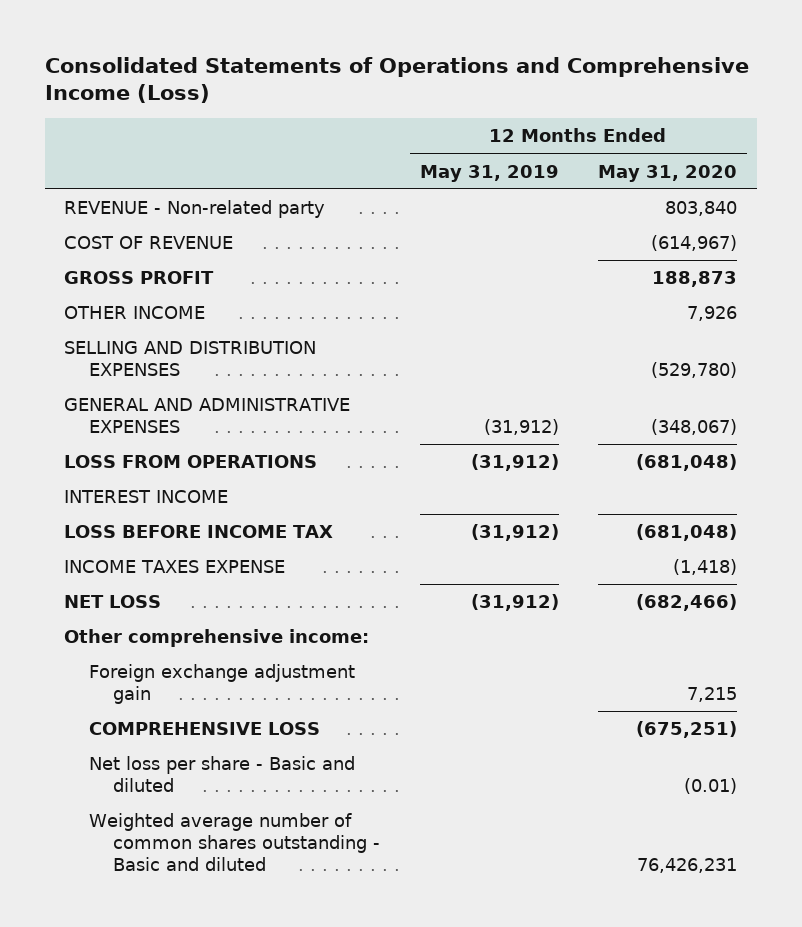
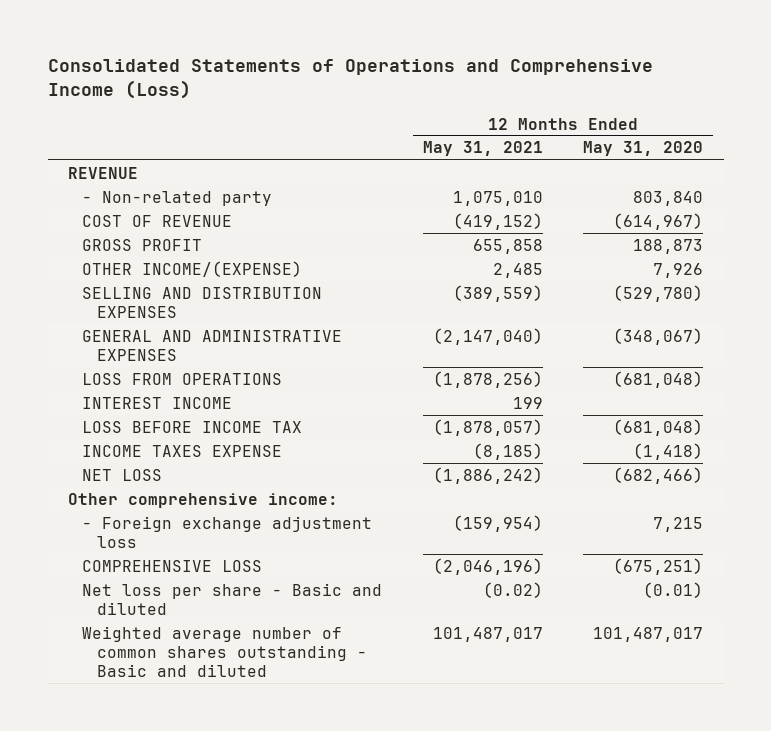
- | 12 Months Ended May 31, 2019 | 12 Months Ended May 31, 2020
+ | 12 Months Ended May 31, 2021 | 12 Months Ended May 31, 2020
- REVENUE - Non-related party | | 803,840
+ REVENUE
+ - Non-related party | 1,075,010 | 803,840
- OTHER INCOME | | 7,926
+ OTHER INCOME/(EXPENSE) | 2,485 | 7,926
- Foreign exchange adjustment gain | | 7,215
+ - Foreign exchange adjustment loss | (159,954) | 7,215
- Weighted average number of common shares outstanding - Basic and diluted | | 76,426,231
+ Weighted average number of common shares outstanding - Basic and diluted | 101,487,017 | 101,487,017

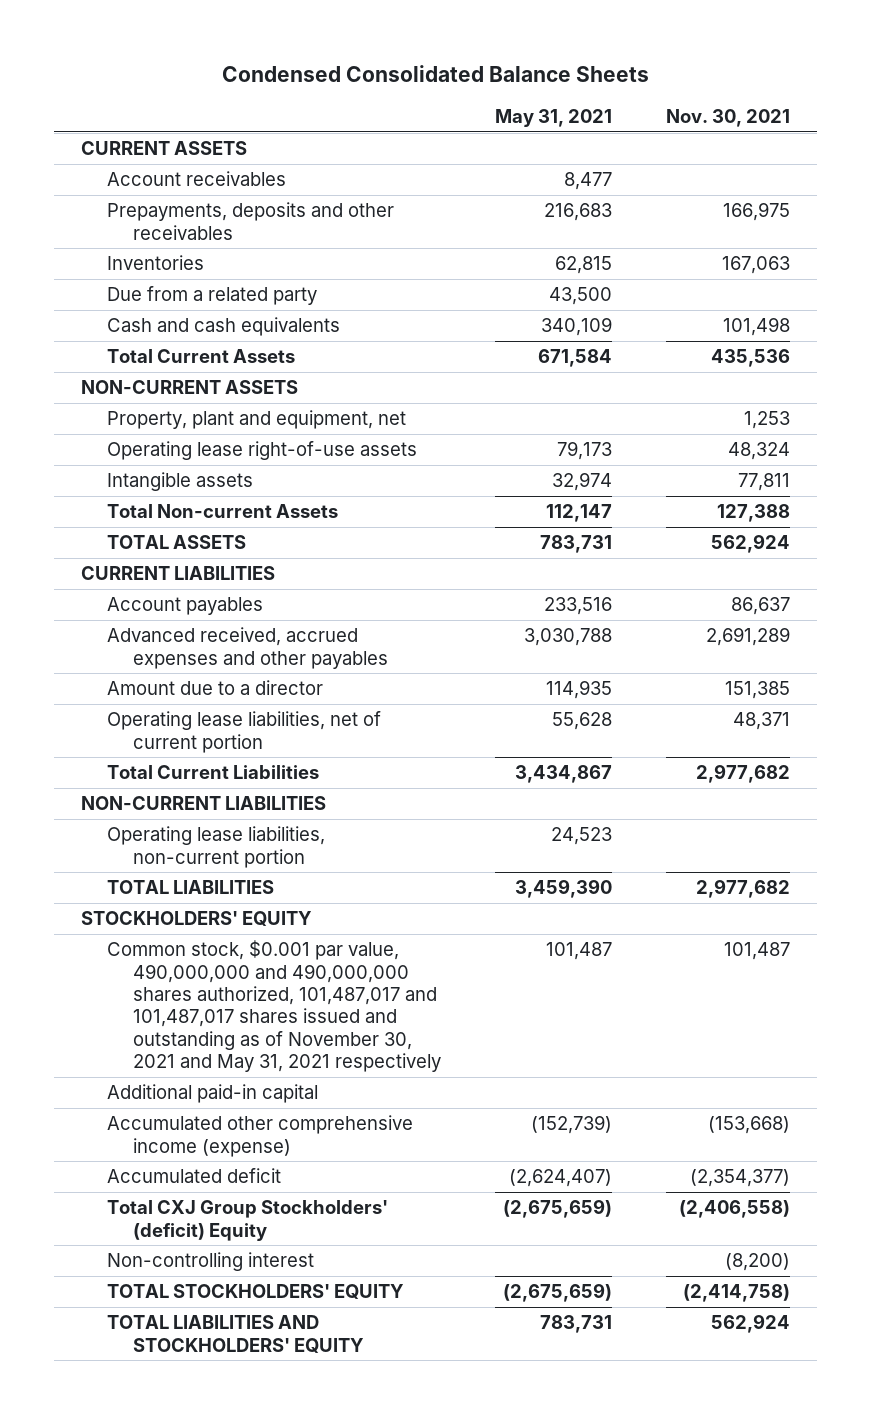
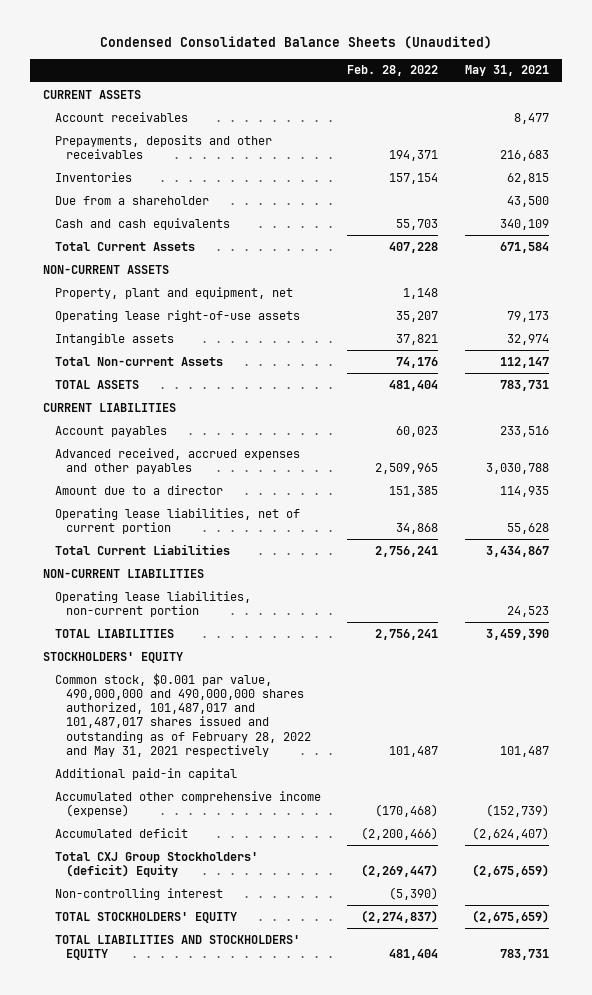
- Condensed Consolidated Balance Sheets
+ Condensed Consolidated Balance Sheets (Unaudited)
- | May 31, 2021 | Nov. 30, 2021
+ | Feb. 28, 2022 | May 31, 2021
- Due from a related party | 43,500 |
+ Due from a shareholder | | 43,500
- Common stock, $0.001 par value, 490,000,000 and 490,000,000 shares authorized, 101,487,017 and 101,487,017 shares issued and outstanding as of November 30, 2021 and May 31, 2021 respectively | 101,487 | 101,487
+ Common stock, $0.001 par value, 490,000,000 and 490,000,000 shares authorized, 101,487,017 and 101,487,017 shares issued and outstanding as of February 28, 2022 and May 31, 2021 respectively | 101,487 | 101,487

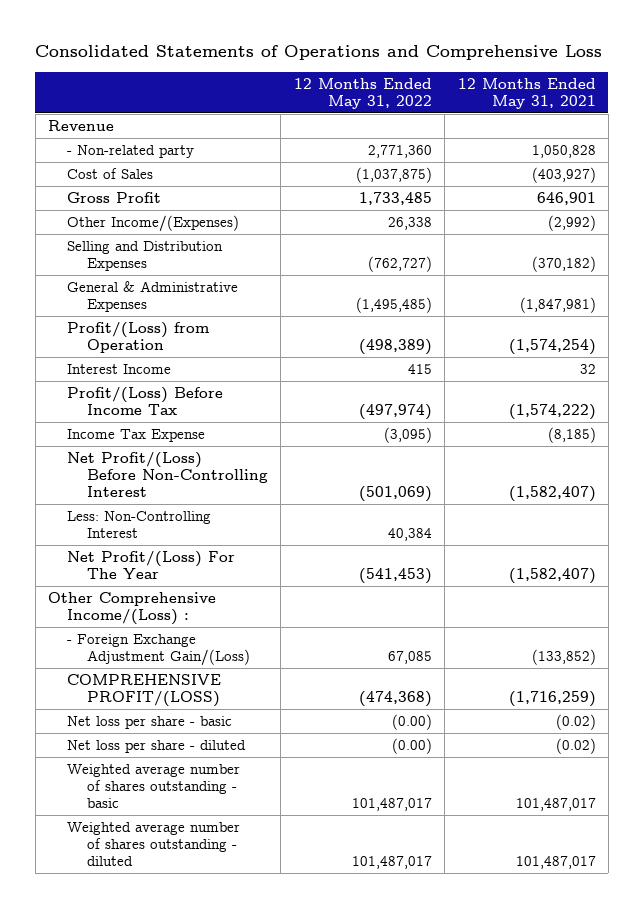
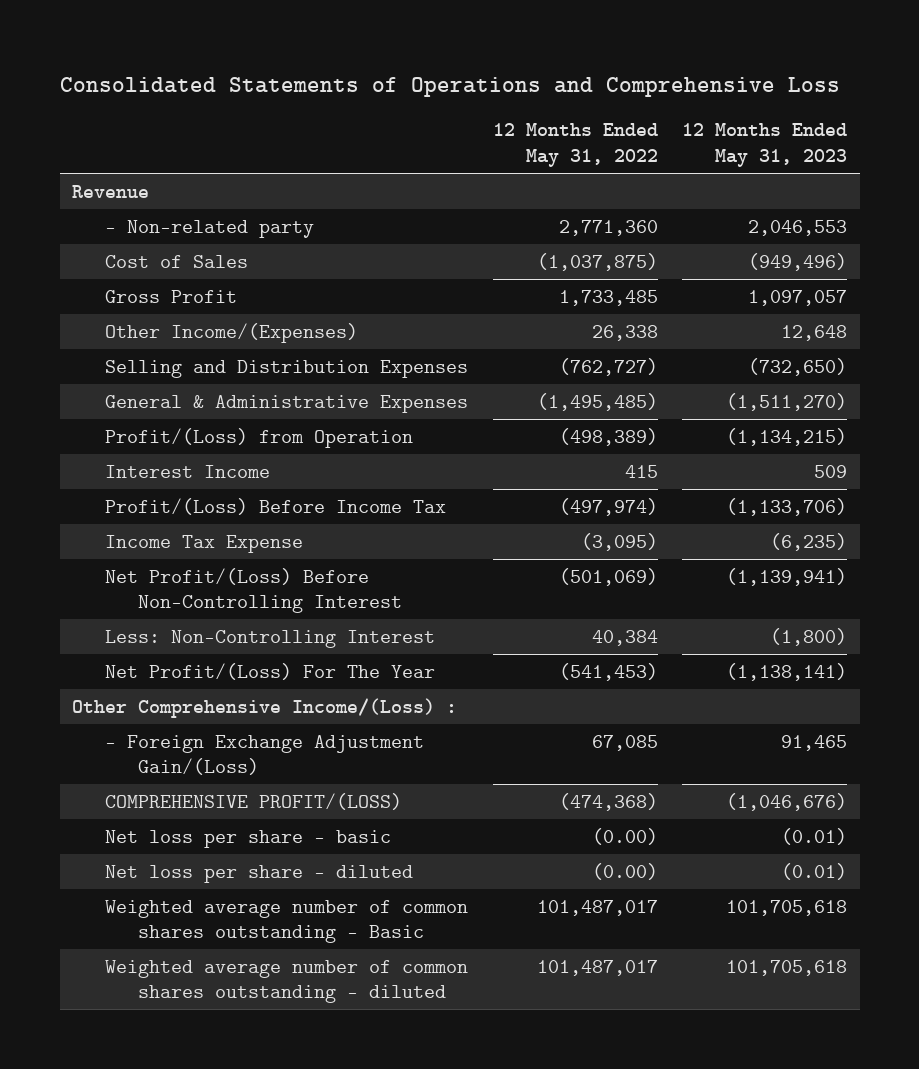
- | 12 Months Ended May 31, 2022 | 12 Months Ended May 31, 2021
+ | 12 Months Ended May 31, 2022 | 12 Months Ended May 31, 2023
- Weighted average number of shares outstanding - basic | 101,487,017 | 101,487,017
- Weighted average number of shares outstanding - diluted | 101,487,017 | 101,487,017
+ Weighted average number of common shares outstanding - Basic | 101,487,017 | 101,705,618
+ Weighted average number of common shares outstanding - diluted | 101,487,017 | 101,705,618

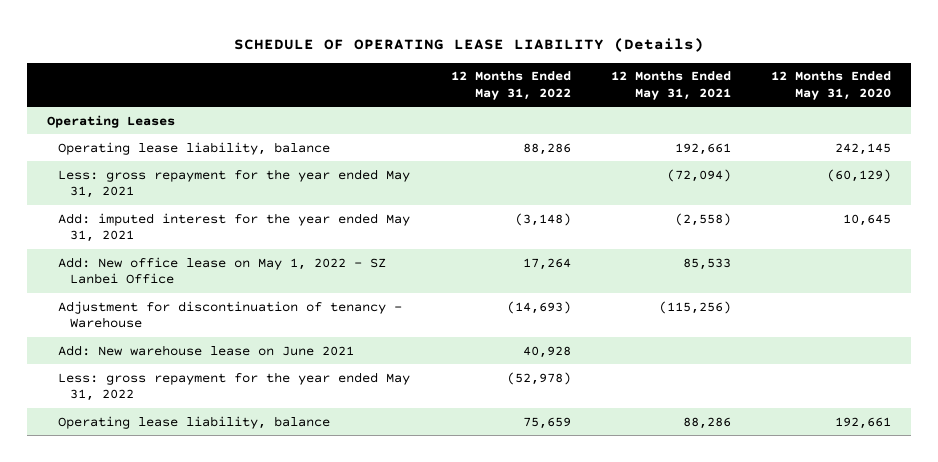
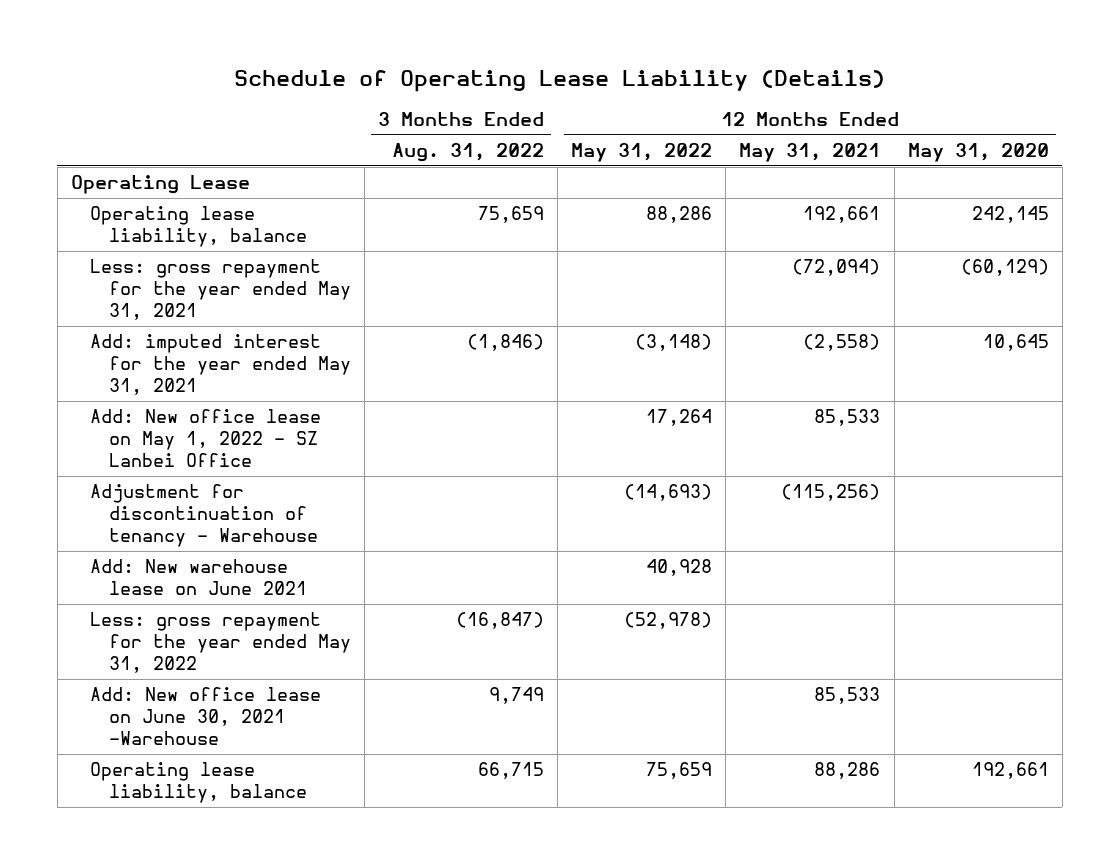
- SCHEDULE OF OPERATING LEASE LIABILITY (Details)
+ Schedule of Operating Lease Liability (Details)
- | 12 Months Ended May 31, 2022 | 12 Months Ended May 31, 2021 | 12 Months Ended May 31, 2020
+ | 3 Months Ended Aug. 31, 2022 | 12 Months Ended May 31, 2022 | 12 Months Ended May 31, 2021 | 12 Months Ended May 31, 2020
- Operating Leases
+ Operating Lease
+ Add: New office lease on June 30, 2021 -Warehouse | 9,749 | | 85,533 |

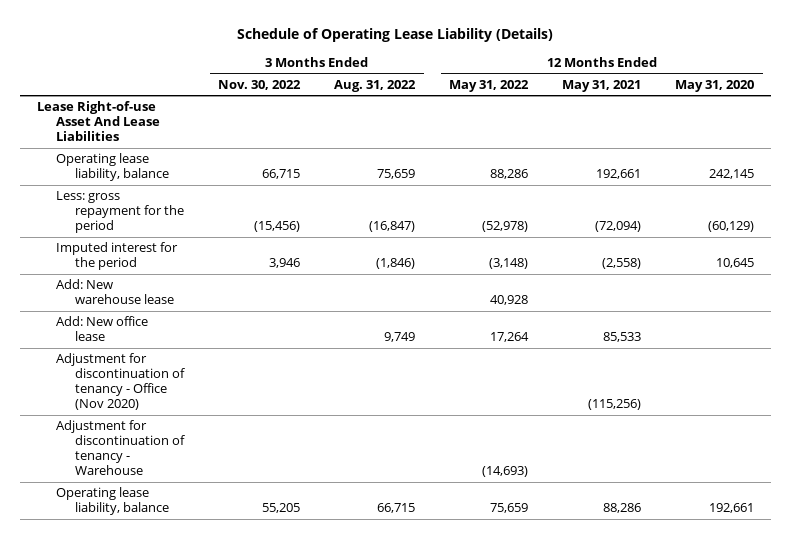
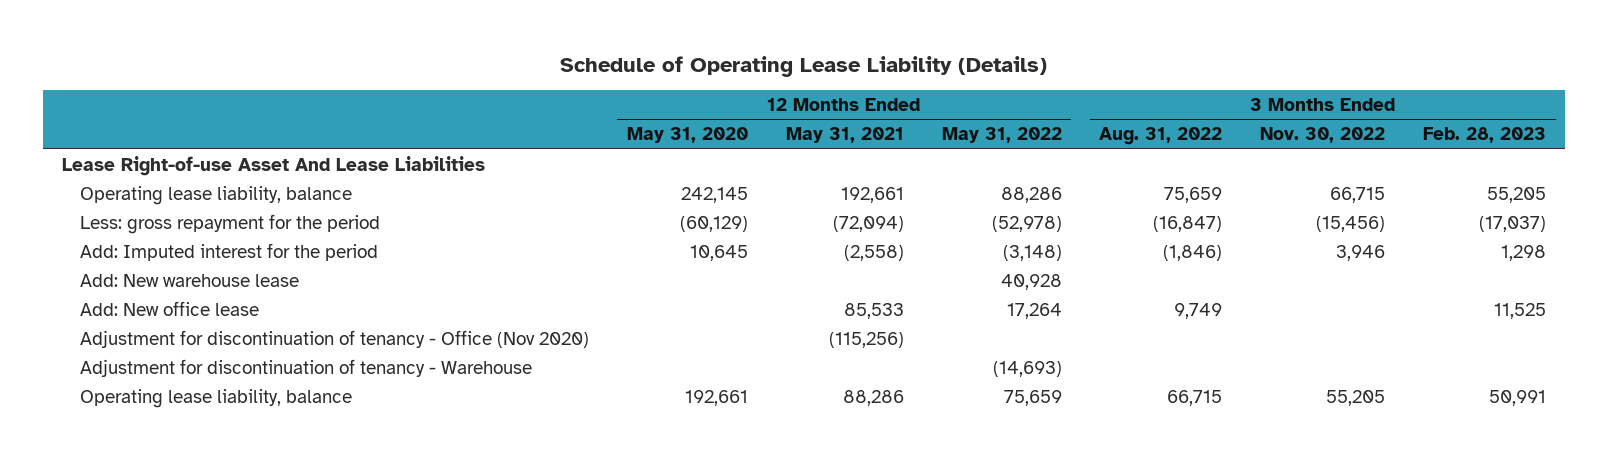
- | 3 Months Ended Nov. 30, 2022 | 3 Months Ended Aug. 31, 2022 | 12 Months Ended May 31, 2022 | 12 Months Ended May 31, 2021 | 12 Months Ended May 31, 2020
+ | 12 Months Ended May 31, 2020 | 12 Months Ended May 31, 2021 | 12 Months Ended May 31, 2022 | 3 Months Ended Aug. 31, 2022 | 3 Months Ended Nov. 30, 2022 | 3 Months Ended Feb. 28, 2023
- Imputed interest for the period | 3,946 | (1,846) | (3,148) | (2,558) | 10,645
+ Add: Imputed interest for the period | 10,645 | (2,558) | (3,148) | (1,846) | 3,946 | 1,298

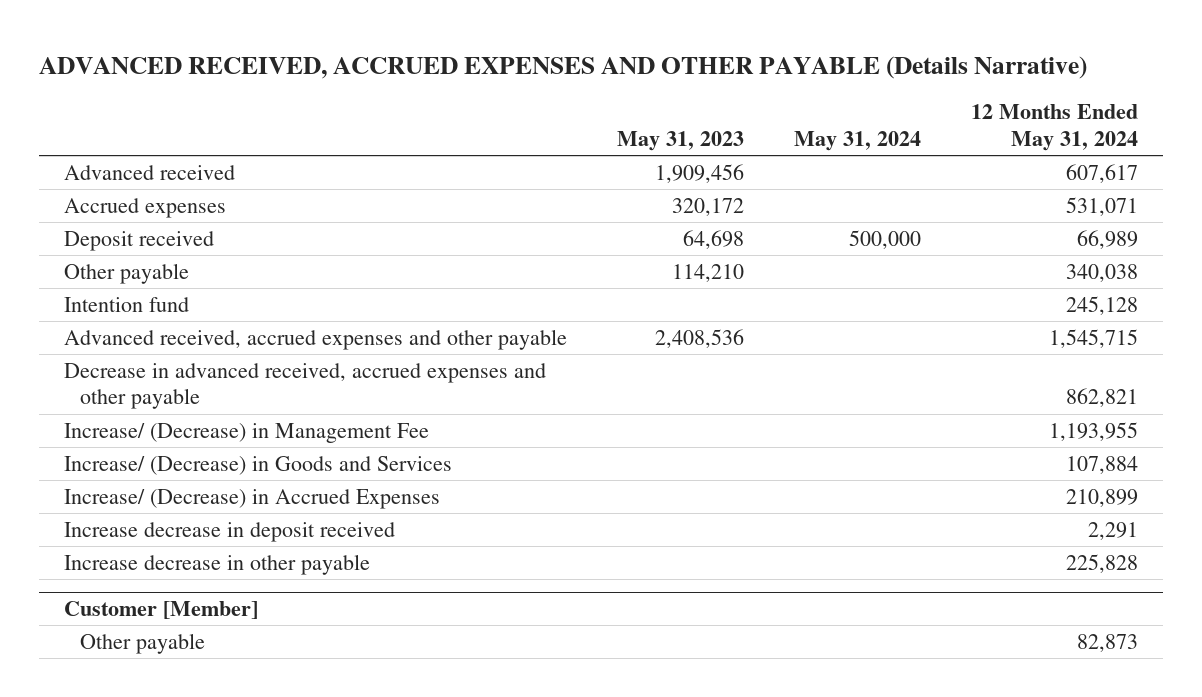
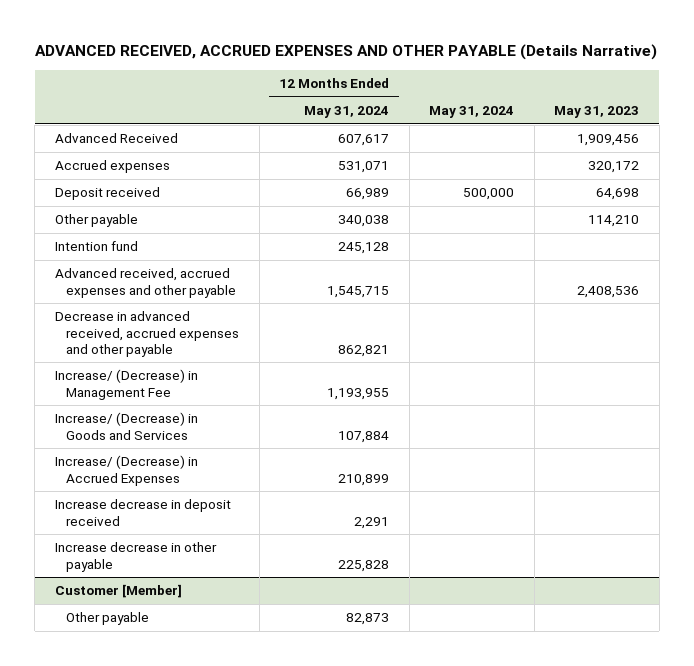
- | May 31, 2023 | May 31, 2024 | 12 Months Ended May 31, 2024
+ | 12 Months Ended May 31, 2024 | May 31, 2024 | May 31, 2023
- Advanced received | 1,909,456 | | 607,617
+ Advanced Received | 607,617 | | 1,909,456

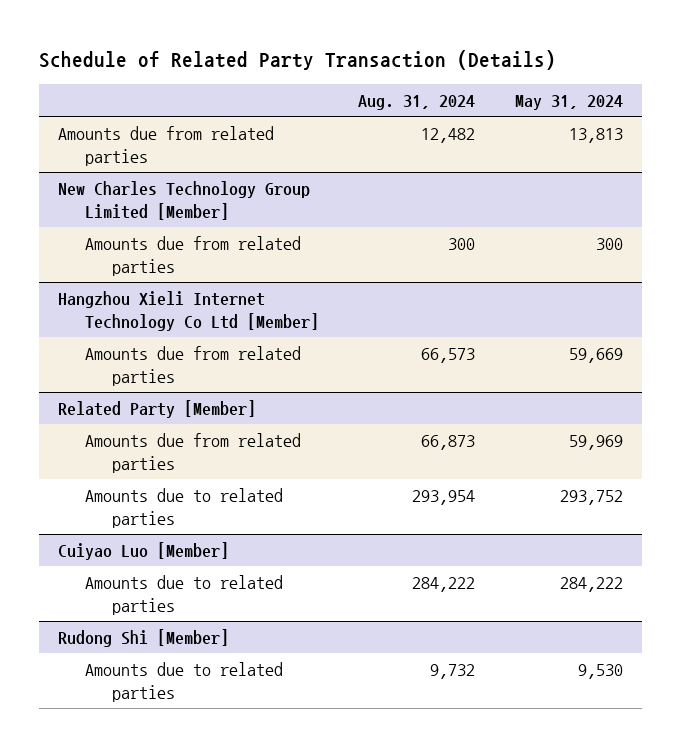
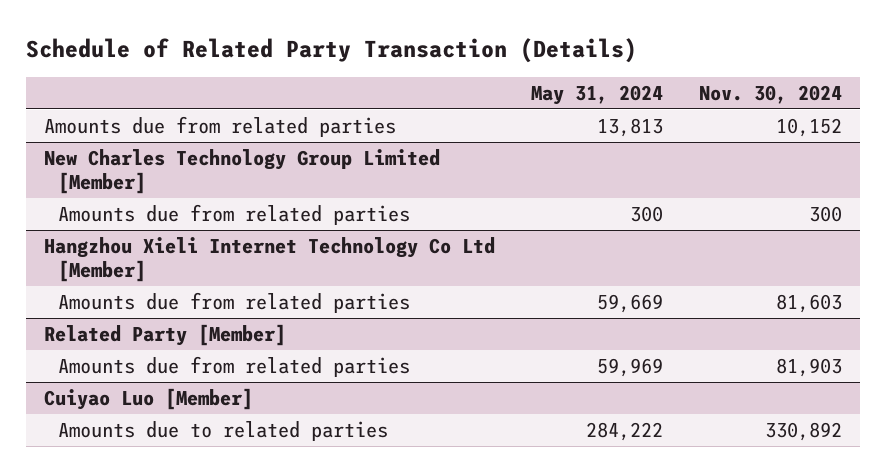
- | Aug. 31, 2024 | May 31, 2024
+ | May 31, 2024 | Nov. 30, 2024
@ Related Party [Member]
- Amounts due to related parties | 293,954 | 293,752
- Rudong Shi [Member]
- Amounts due to related parties | 9,732 | 9,530

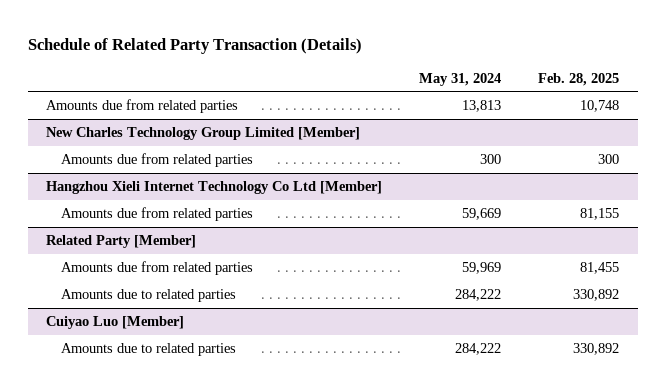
- | May 31, 2024 | Nov. 30, 2024
+ | May 31, 2024 | Feb. 28, 2025
@ Related Party [Member]
+ Amounts due to related parties | 284,222 | 330,892

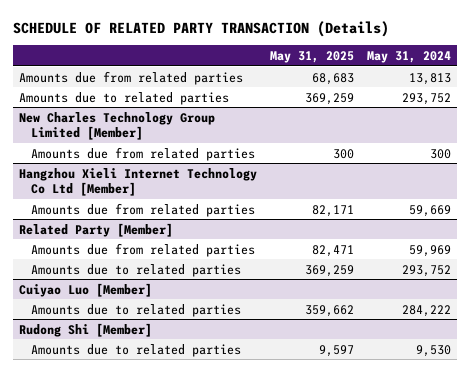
- Schedule of Related Party Transaction (Details)
+ SCHEDULE OF RELATED PARTY TRANSACTION (Details)
- | May 31, 2024 | Feb. 28, 2025
+ | May 31, 2025 | May 31, 2024
+ Amounts due to related parties | 369,259 | 293,752
@ Related Party [Member]
- Amounts due to related parties | 284,222 | 330,892
+ Amounts due to related parties | 369,259 | 293,752
+ Rudong Shi [Member]
+ Amounts due to related parties | 9,597 | 9,530

